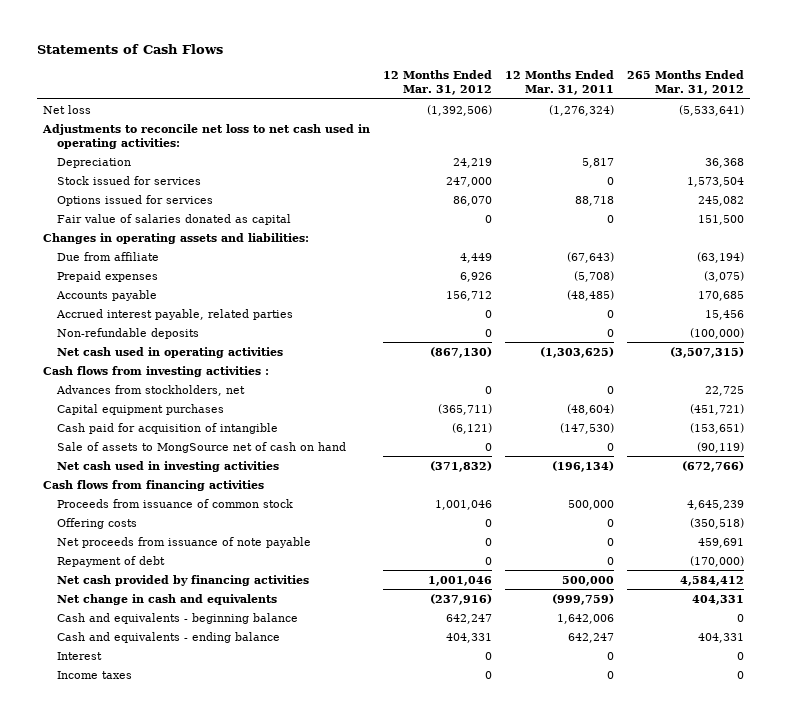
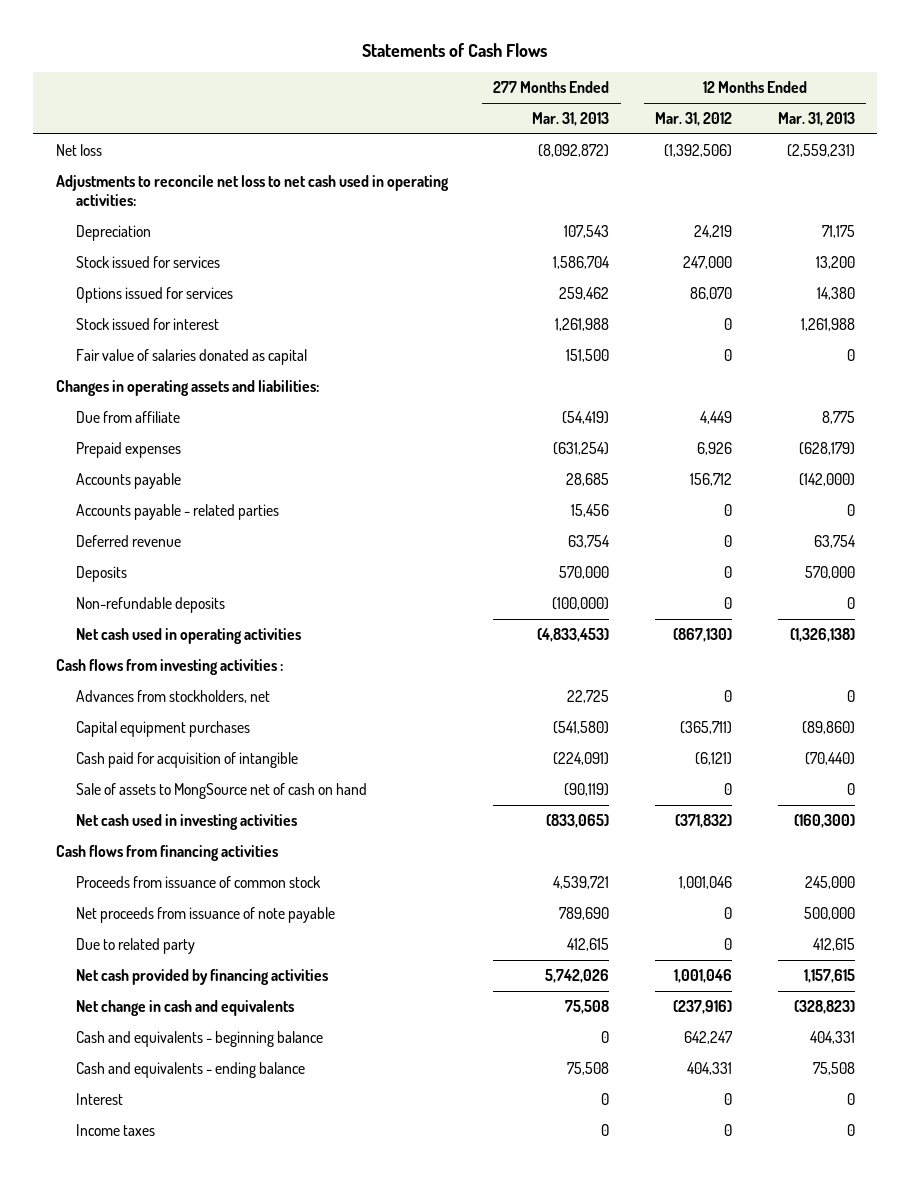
- | 12 Months Ended Mar. 31, 2012 | 12 Months Ended Mar. 31, 2011 | 265 Months Ended Mar. 31, 2012
+ | 277 Months Ended Mar. 31, 2013 | 12 Months Ended Mar. 31, 2012 | 12 Months Ended Mar. 31, 2013
+ Stock issued for interest | 1,261,988 | 0 | 1,261,988
- Accrued interest payable, related parties | 0 | 0 | 15,456
+ Accounts payable - related parties | 15,456 | 0 | 0
+ Deferred revenue | 63,754 | 0 | 63,754
+ Deposits | 570,000 | 0 | 570,000
- Offering costs | 0 | 0 | (350,518)
- Repayment of debt | 0 | 0 | (170,000)
+ Due to related party | 412,615 | 0 | 412,615

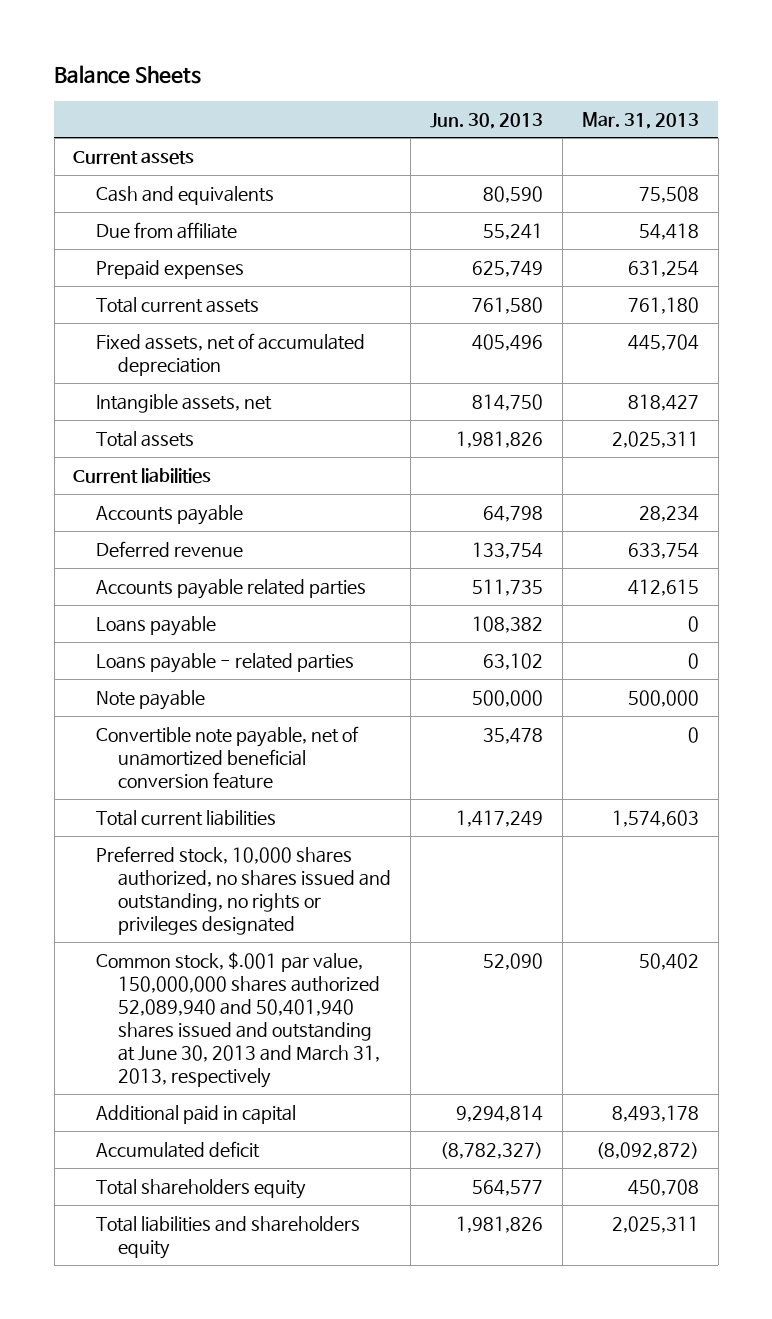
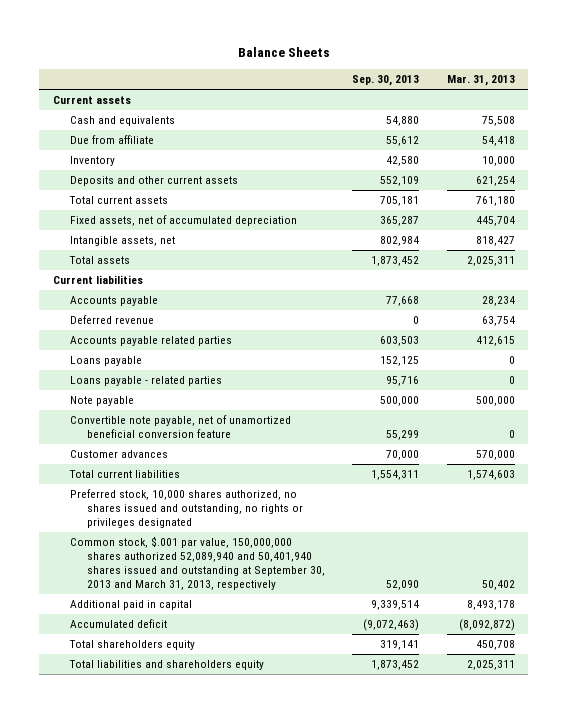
- | Jun. 30, 2013 | Mar. 31, 2013
+ | Sep. 30, 2013 | Mar. 31, 2013
- Prepaid expenses | 625,749 | 631,254
+ Inventory | 42,580 | 10,000
+ Deposits and other current assets | 552,109 | 621,254
- Deferred revenue | 133,754 | 633,754
+ Deferred revenue | 0 | 63,754
+ Customer advances | 70,000 | 570,000
- Common stock, $.001 par value, 150,000,000 shares authorized 52,089,940 and 50,401,940 shares issued and outstanding at June 30, 2013 and March 31, 2013, respectively | 52,090 | 50,402
+ Common stock, $.001 par value, 150,000,000 shares authorized 52,089,940 and 50,401,940 shares issued and outstanding at September 30, 2013 and March 31, 2013, respectively | 52,090 | 50,402

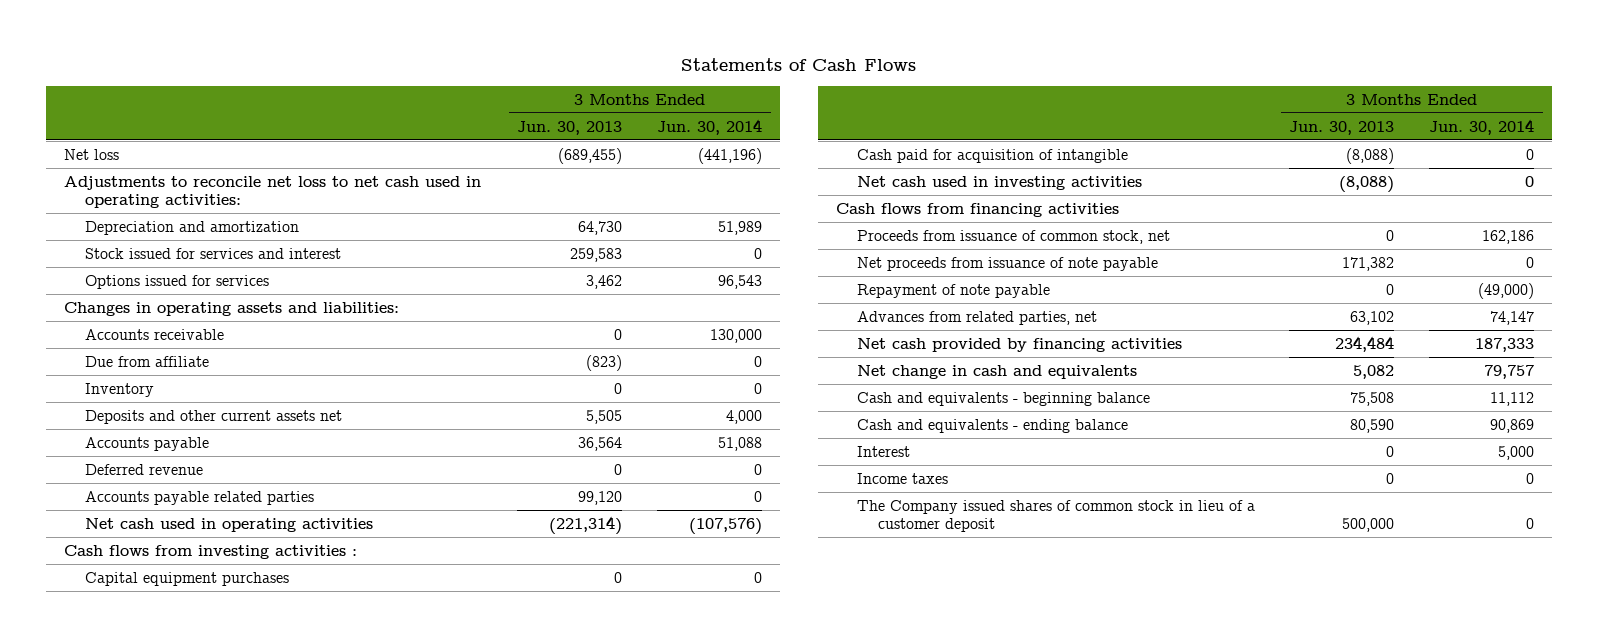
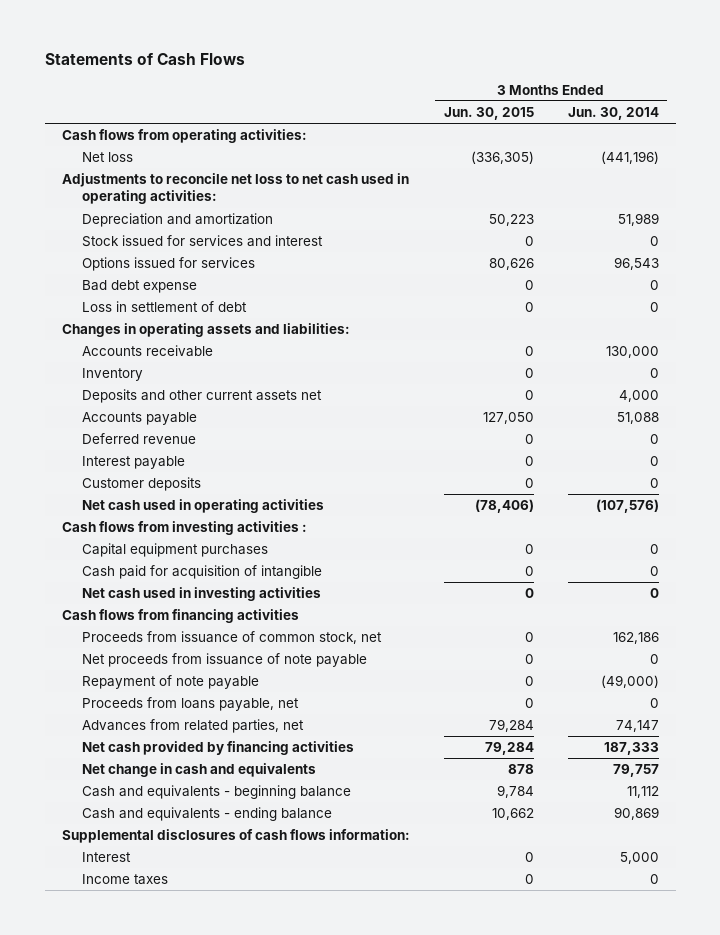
- | 3 Months Ended Jun. 30, 2013 | 3 Months Ended Jun. 30, 2014
+ | 3 Months Ended Jun. 30, 2015 | 3 Months Ended Jun. 30, 2014
+ Cash flows from operating activities:
+ Bad debt expense | 0 | 0
+ Loss in settlement of debt | 0 | 0
- Due from affiliate | (823) | 0
- Accounts payable related parties | 99,120 | 0
+ Interest payable | 0 | 0
+ Customer deposits | 0 | 0
+ Proceeds from loans payable, net | 0 | 0
+ Supplemental disclosures of cash flows information:
- The Company issued shares of common stock in lieu of a customer deposit | 500,000 | 0

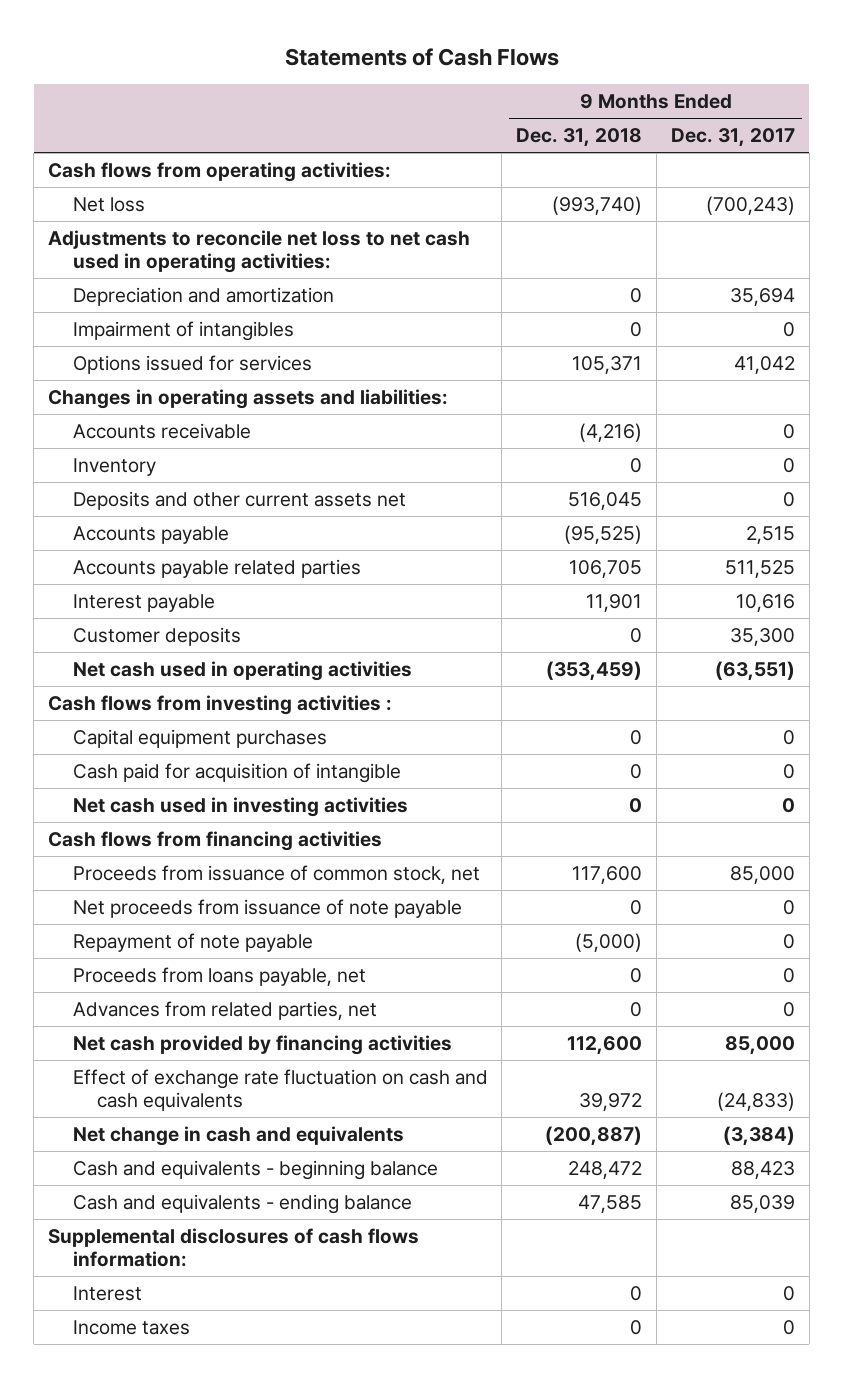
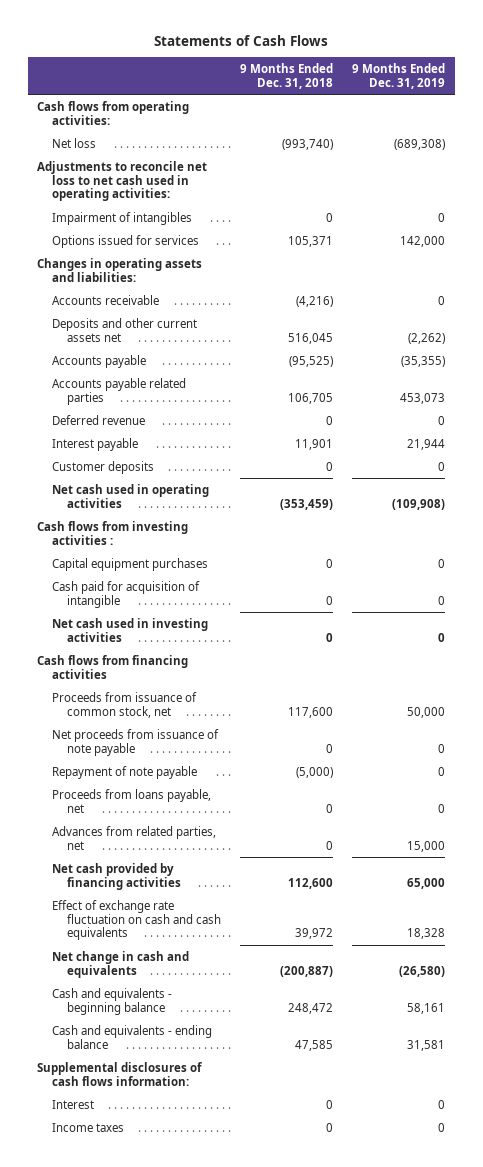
- | 9 Months Ended Dec. 31, 2018 | 9 Months Ended Dec. 31, 2017
+ | 9 Months Ended Dec. 31, 2018 | 9 Months Ended Dec. 31, 2019
- Depreciation and amortization | 0 | 35,694
- Inventory | 0 | 0
+ Deferred revenue | 0 | 0

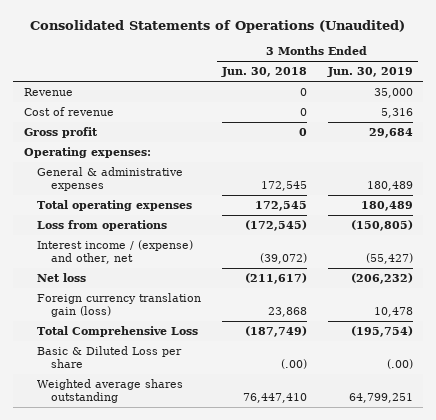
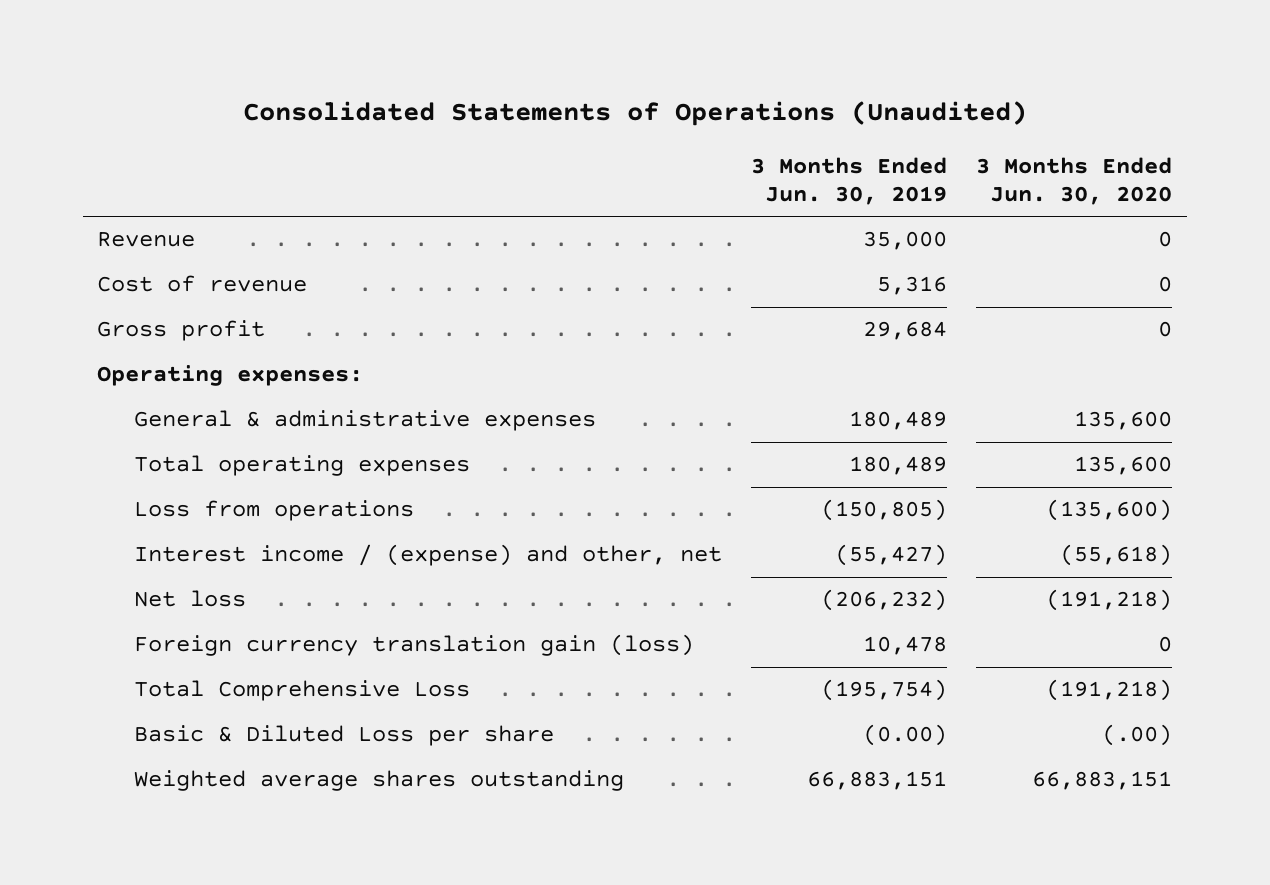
- | 3 Months Ended Jun. 30, 2018 | 3 Months Ended Jun. 30, 2019
+ | 3 Months Ended Jun. 30, 2019 | 3 Months Ended Jun. 30, 2020
- Basic & Diluted Loss per share | (.00) | (.00)
- Weighted average shares outstanding | 76,447,410 | 64,799,251
+ Basic & Diluted Loss per share | (0.00) | (.00)
+ Weighted average shares outstanding | 66,883,151 | 66,883,151

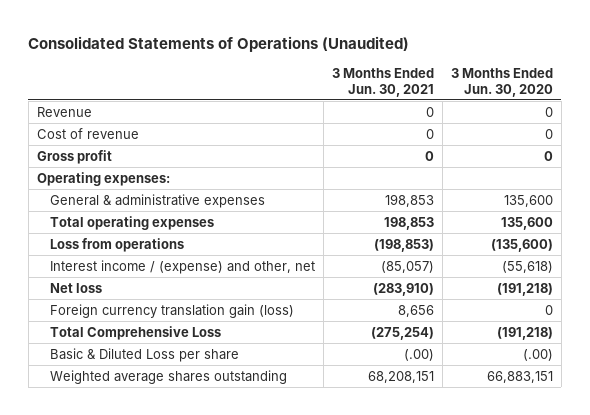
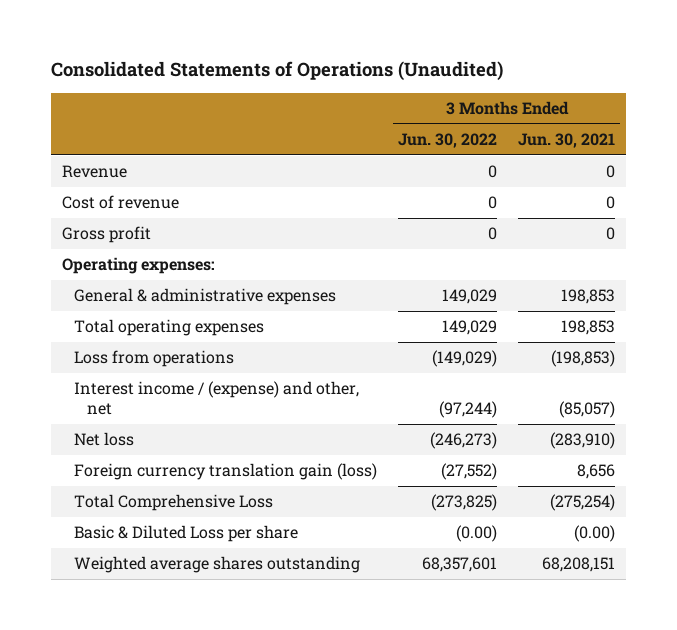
- | 3 Months Ended Jun. 30, 2021 | 3 Months Ended Jun. 30, 2020
+ | 3 Months Ended Jun. 30, 2022 | 3 Months Ended Jun. 30, 2021
- Basic & Diluted Loss per share | (.00) | (.00)
+ Basic & Diluted Loss per share | (0.00) | (0.00)

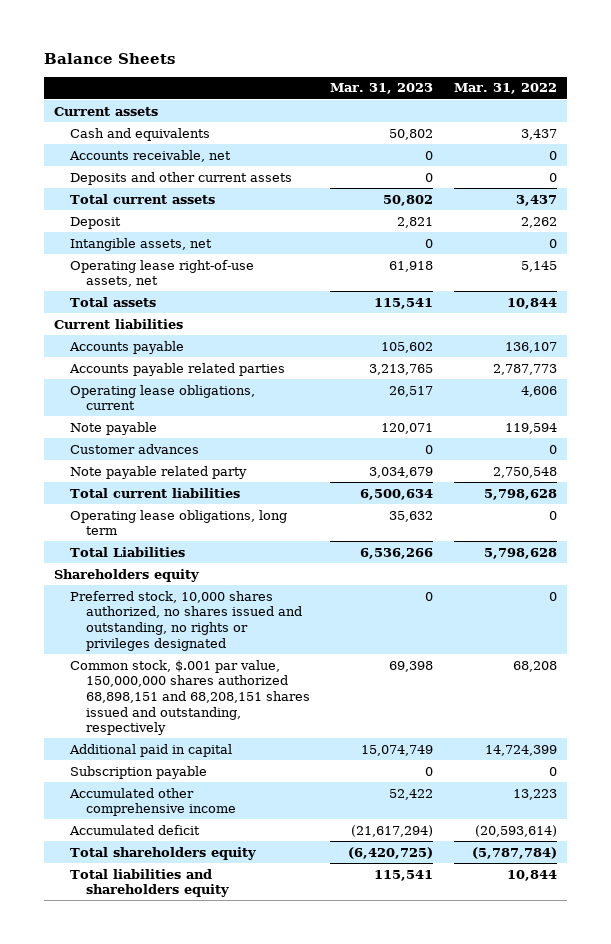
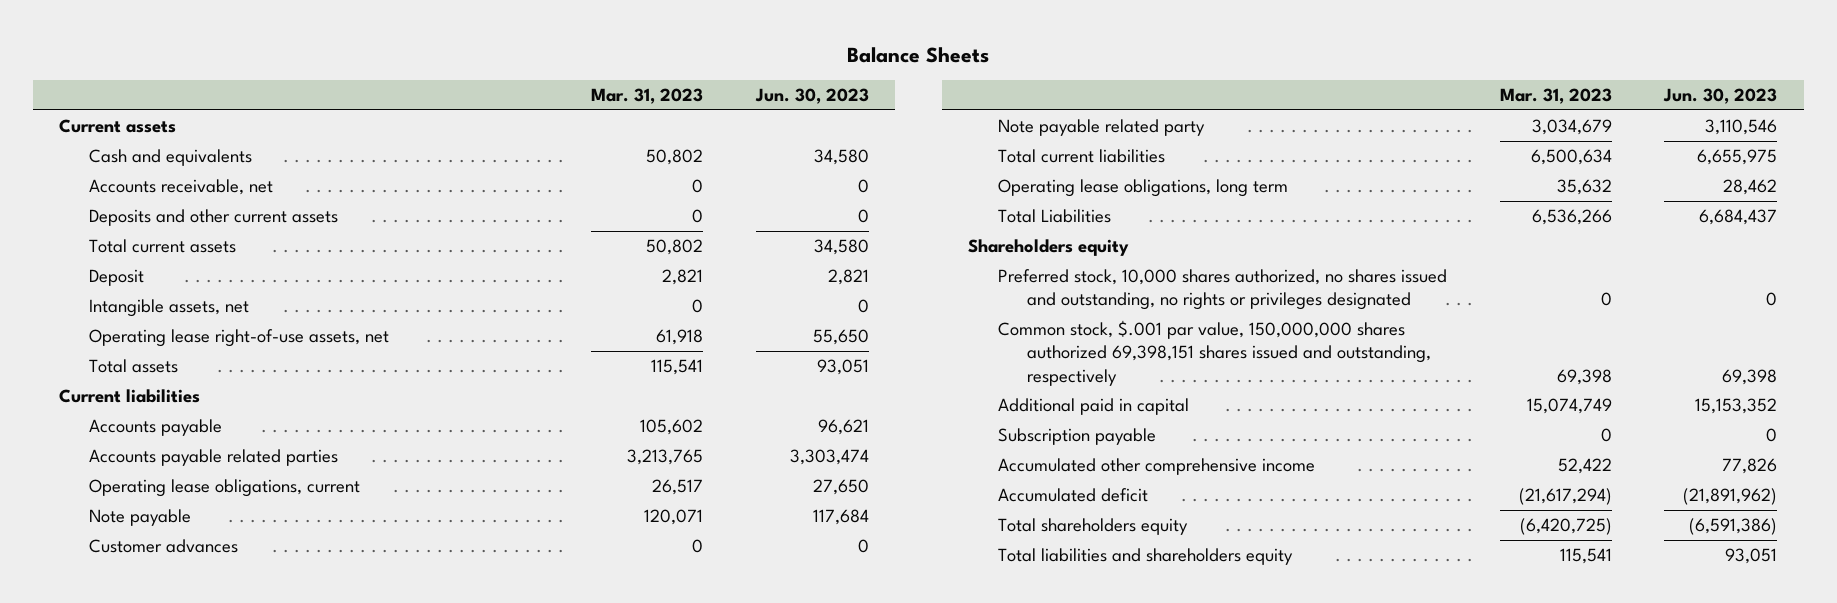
- | Mar. 31, 2023 | Mar. 31, 2022
+ | Mar. 31, 2023 | Jun. 30, 2023
- Common stock, $.001 par value, 150,000,000 shares authorized 68,898,151 and 68,208,151 shares issued and outstanding, respectively | 69,398 | 68,208
+ Common stock, $.001 par value, 150,000,000 shares authorized 69,398,151 shares issued and outstanding, respectively | 69,398 | 69,398

